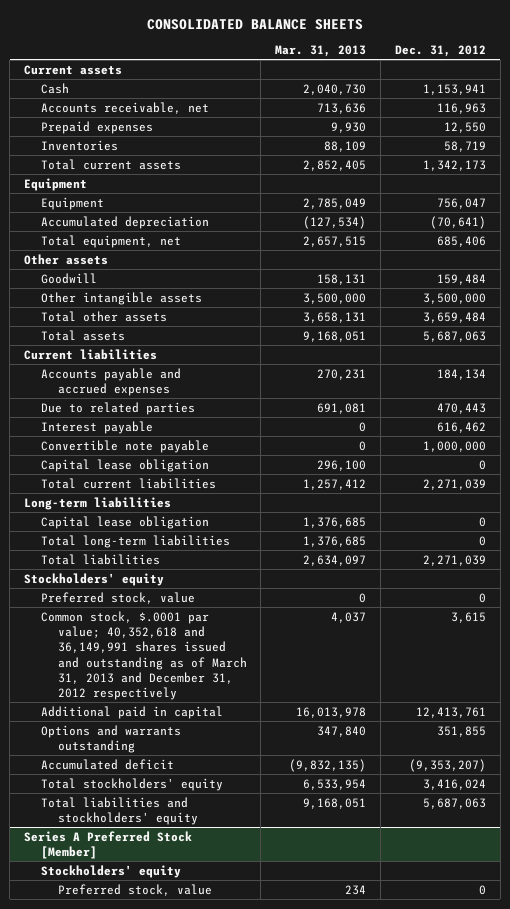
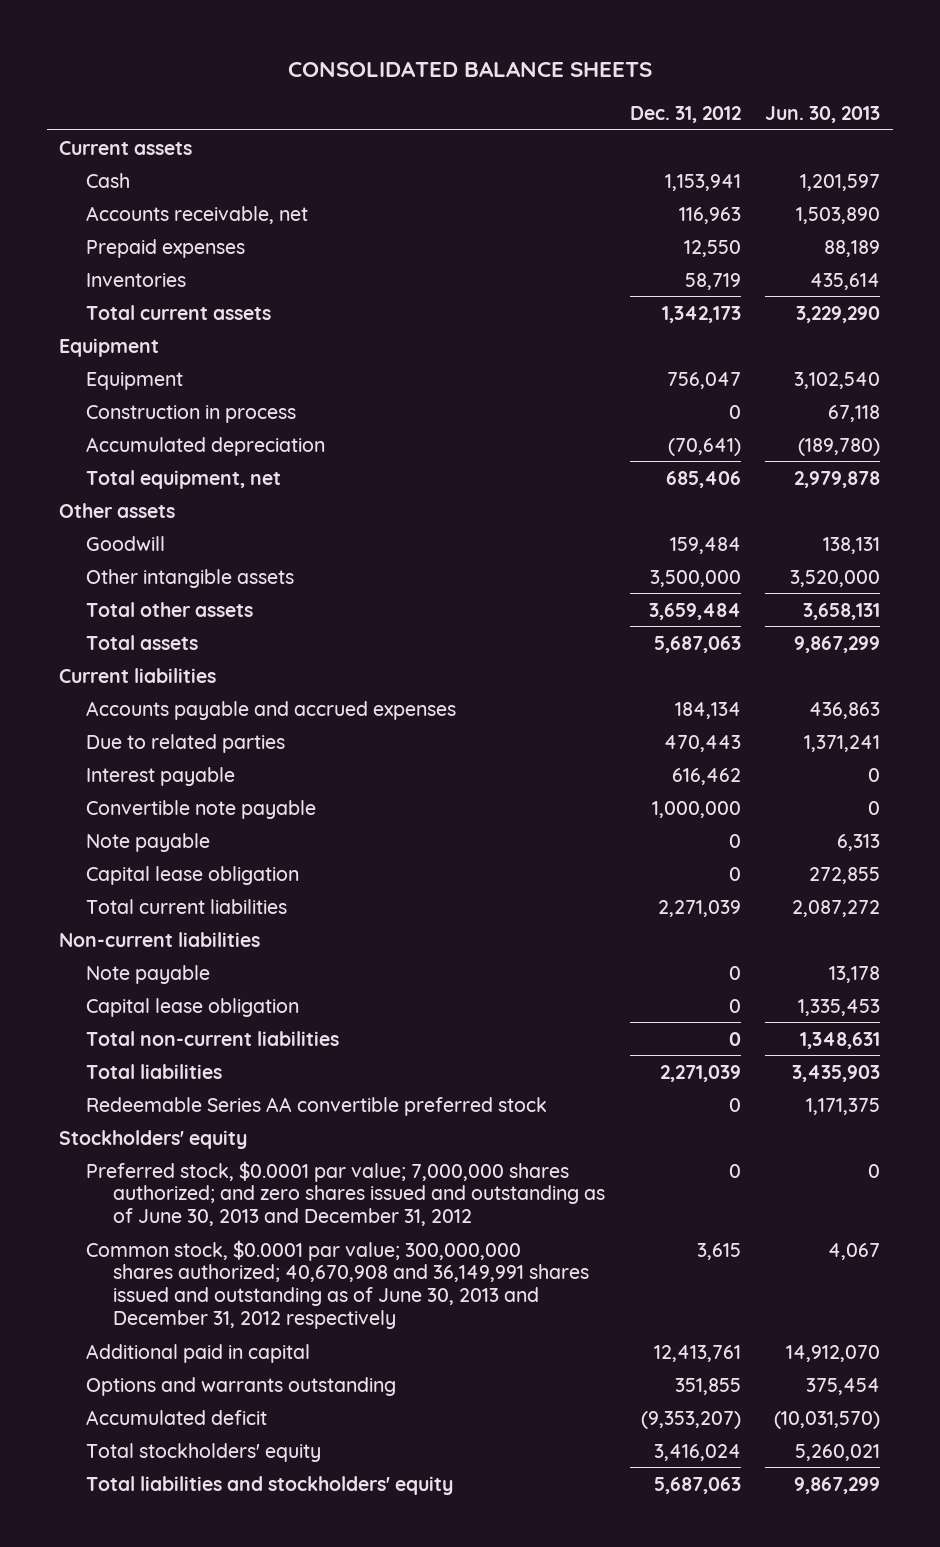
- | Mar. 31, 2013 | Dec. 31, 2012
+ | Dec. 31, 2012 | Jun. 30, 2013
+ Construction in process | 0 | 67,118
+ Note payable | 0 | 6,313
- Long-term liabilities
+ Non-current liabilities
+ Note payable | 0 | 13,178
- Total long-term liabilities | 1,376,685 | 0
+ Total non-current liabilities | 0 | 1,348,631
+ Redeemable Series AA convertible preferred stock | 0 | 1,171,375
- Preferred stock, value | 0 | 0
- Common stock, $.0001 par value; 40,352,618 and 36,149,991 shares issued and outstanding as of March 31, 2013 and December 31, 2012 respectively | 4,037 | 3,615
+ Preferred stock, $0.0001 par value; 7,000,000 shares authorized; and zero shares issued and outstanding as of June 30, 2013 and December 31, 2012 | 0 | 0
+ Common stock, $0.0001 par value; 300,000,000 shares authorized; 40,670,908 and 36,149,991 shares issued and outstanding as of June 30, 2013 and December 31, 2012 respectively | 3,615 | 4,067
- Series A Preferred Stock [Member]
- Stockholders' equity
- Preferred stock, value | 234 | 0

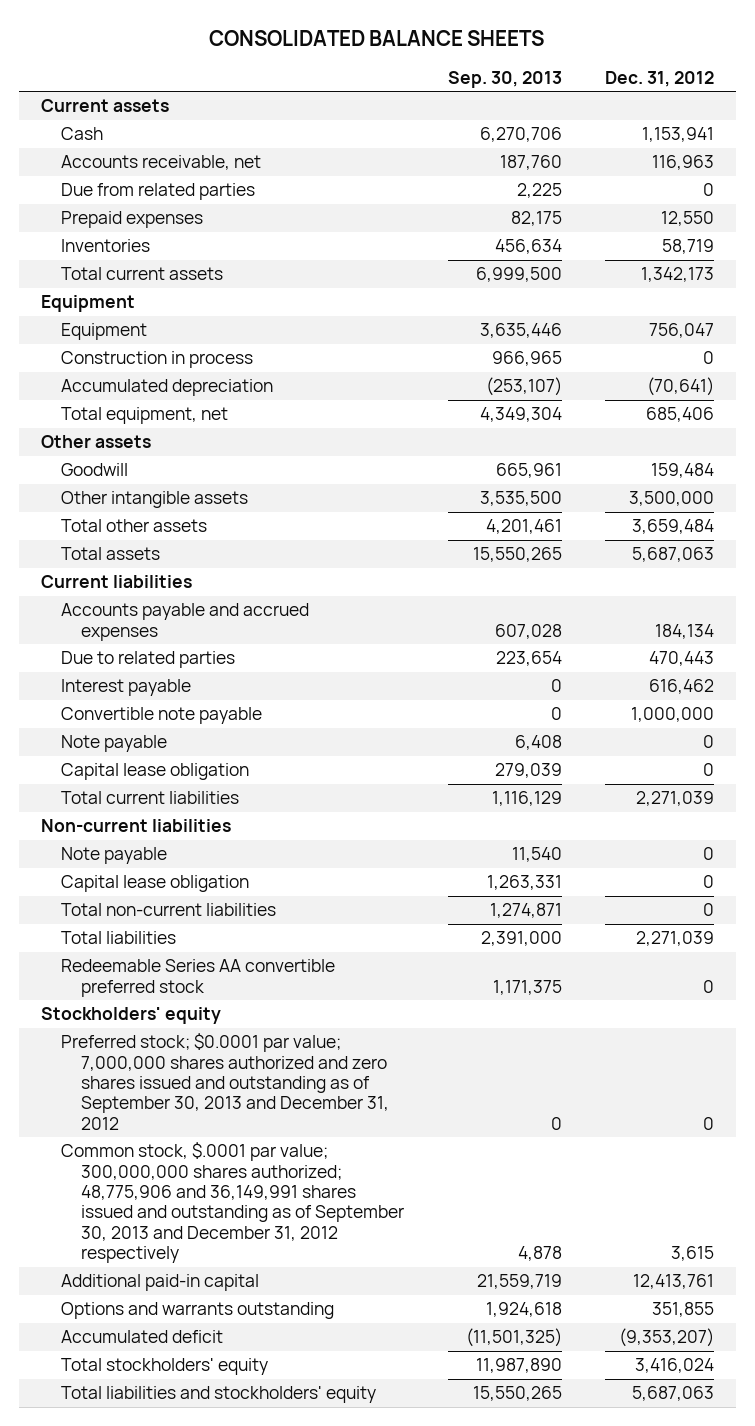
- | Dec. 31, 2012 | Jun. 30, 2013
+ | Sep. 30, 2013 | Dec. 31, 2012
+ Due from related parties | 2,225 | 0
- Preferred stock, $0.0001 par value; 7,000,000 shares authorized; and zero shares issued and outstanding as of June 30, 2013 and December 31, 2012 | 0 | 0
- Common stock, $0.0001 par value; 300,000,000 shares authorized; 40,670,908 and 36,149,991 shares issued and outstanding as of June 30, 2013 and December 31, 2012 respectively | 3,615 | 4,067
- Additional paid in capital | 12,413,761 | 14,912,070
+ Preferred stock; $0.0001 par value; 7,000,000 shares authorized and zero shares issued and outstanding as of September 30, 2013 and December 31, 2012 | 0 | 0
+ Common stock, $.0001 par value; 300,000,000 shares authorized; 48,775,906 and 36,149,991 shares issued and outstanding as of September 30, 2013 and December 31, 2012 respectively | 4,878 | 3,615
+ Additional paid-in capital | 21,559,719 | 12,413,761

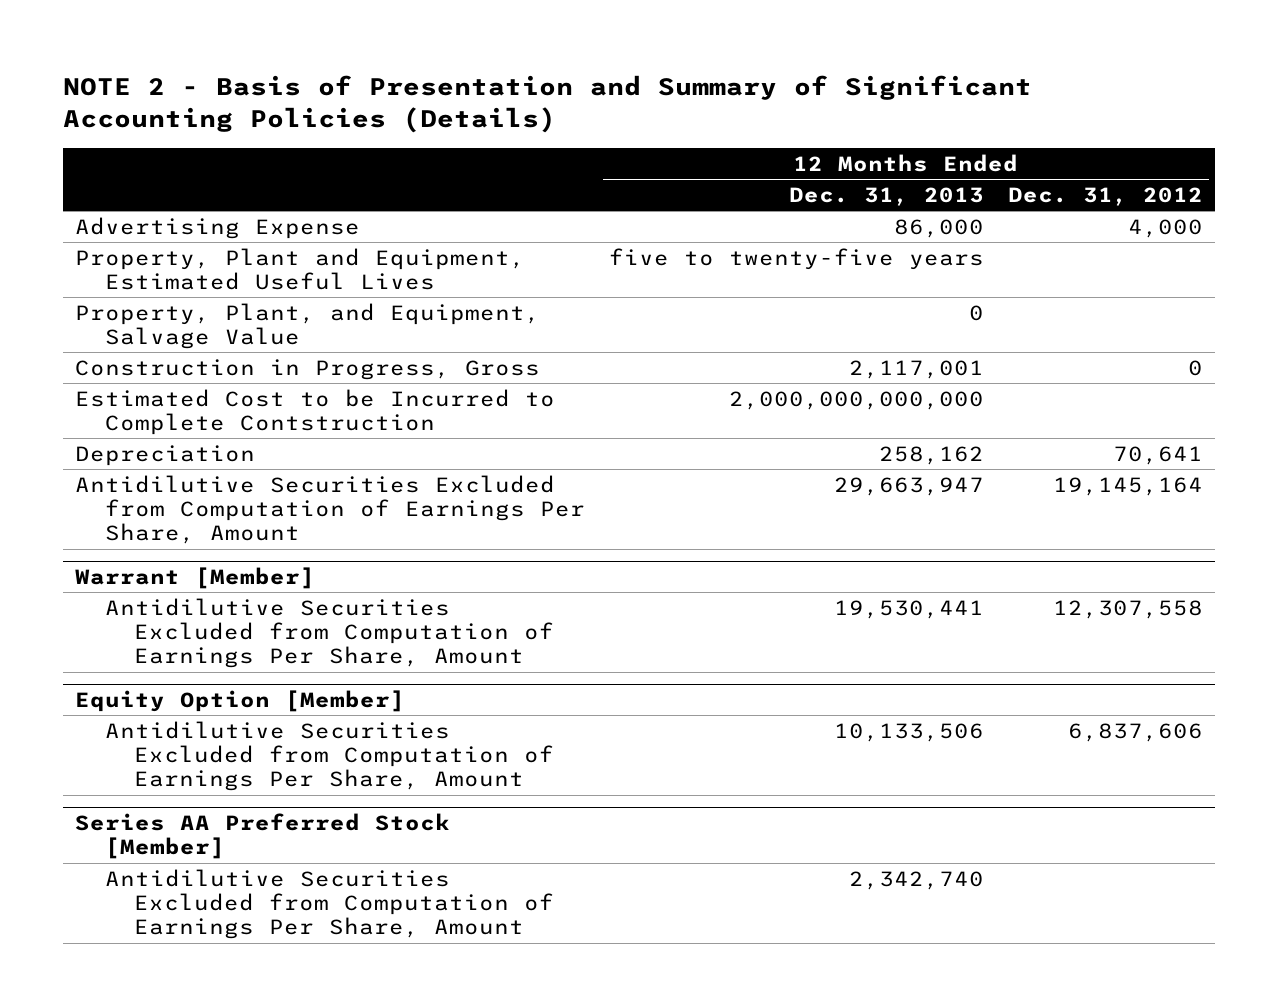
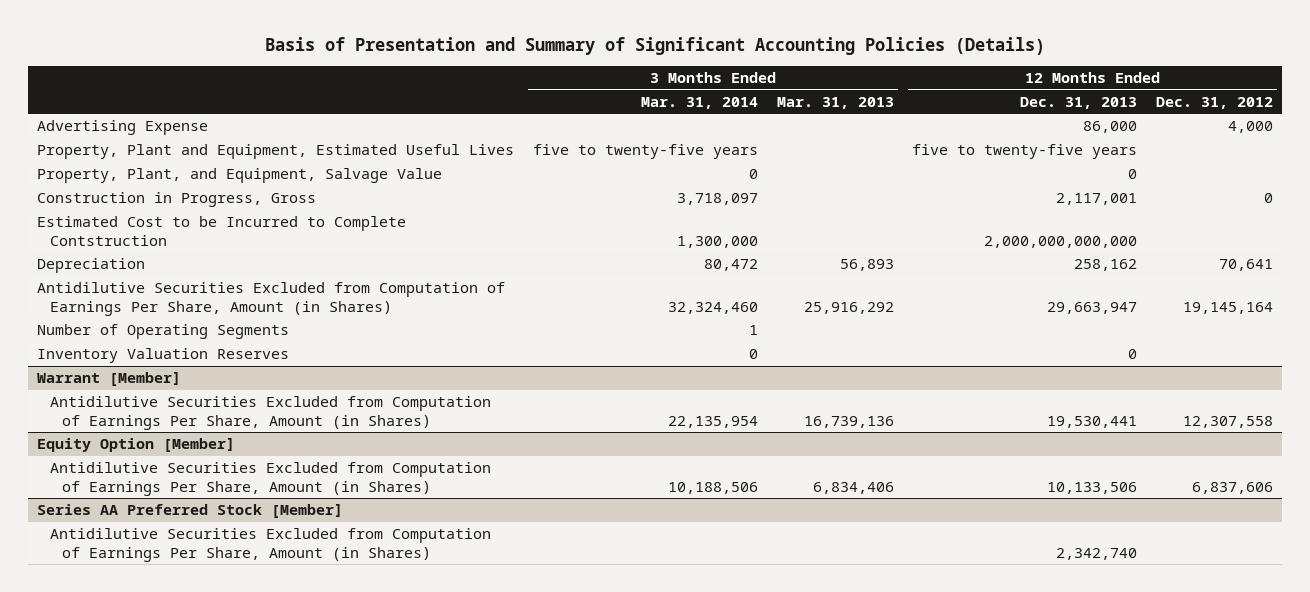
- NOTE 2 - Basis of Presentation and Summary of Significant Accounting Policies (Details)
+ Basis of Presentation and Summary of Significant Accounting Policies (Details)
- | 12 Months Ended Dec. 31, 2013 | 12 Months Ended Dec. 31, 2012
+ | 3 Months Ended Mar. 31, 2014 | 3 Months Ended Mar. 31, 2013 | 12 Months Ended Dec. 31, 2013 | 12 Months Ended Dec. 31, 2012
- Antidilutive Securities Excluded from Computation of Earnings Per Share, Amount | 29,663,947 | 19,145,164
+ Antidilutive Securities Excluded from Computation of Earnings Per Share, Amount (in Shares) | 32,324,460 | 25,916,292 | 29,663,947 | 19,145,164
+ Number of Operating Segments | 1 | | |
+ Inventory Valuation Reserves | 0 | | 0 |
@ Warrant [Member]
- Antidilutive Securities Excluded from Computation of Earnings Per Share, Amount | 19,530,441 | 12,307,558
+ Antidilutive Securities Excluded from Computation of Earnings Per Share, Amount (in Shares) | 22,135,954 | 16,739,136 | 19,530,441 | 12,307,558
@ Equity Option [Member]
- Antidilutive Securities Excluded from Computation of Earnings Per Share, Amount | 10,133,506 | 6,837,606
+ Antidilutive Securities Excluded from Computation of Earnings Per Share, Amount (in Shares) | 10,188,506 | 6,834,406 | 10,133,506 | 6,837,606
@ Series AA Preferred Stock [Member]
- Antidilutive Securities Excluded from Computation of Earnings Per Share, Amount | 2,342,740 |
+ Antidilutive Securities Excluded from Computation of Earnings Per Share, Amount (in Shares) | | | 2,342,740 |

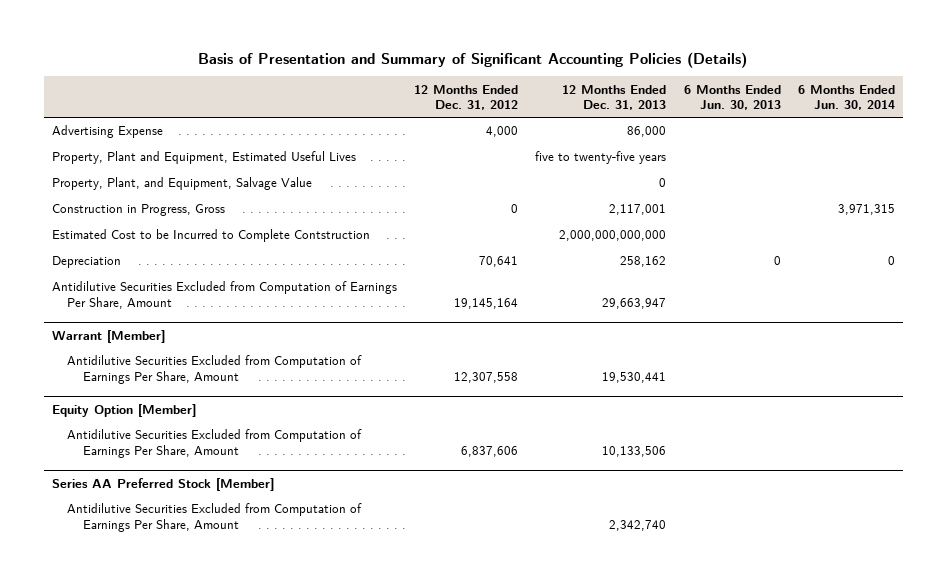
- | 3 Months Ended Mar. 31, 2014 | 3 Months Ended Mar. 31, 2013 | 12 Months Ended Dec. 31, 2013 | 12 Months Ended Dec. 31, 2012
+ | 12 Months Ended Dec. 31, 2012 | 12 Months Ended Dec. 31, 2013 | 6 Months Ended Jun. 30, 2013 | 6 Months Ended Jun. 30, 2014
- Antidilutive Securities Excluded from Computation of Earnings Per Share, Amount (in Shares) | 32,324,460 | 25,916,292 | 29,663,947 | 19,145,164
- Number of Operating Segments | 1 | | |
- Inventory Valuation Reserves | 0 | | 0 |
+ Antidilutive Securities Excluded from Computation of Earnings Per Share, Amount | 19,145,164 | 29,663,947 | |
@ Warrant [Member]
- Antidilutive Securities Excluded from Computation of Earnings Per Share, Amount (in Shares) | 22,135,954 | 16,739,136 | 19,530,441 | 12,307,558
+ Antidilutive Securities Excluded from Computation of Earnings Per Share, Amount | 12,307,558 | 19,530,441 | |
@ Equity Option [Member]
- Antidilutive Securities Excluded from Computation of Earnings Per Share, Amount (in Shares) | 10,188,506 | 6,834,406 | 10,133,506 | 6,837,606
+ Antidilutive Securities Excluded from Computation of Earnings Per Share, Amount | 6,837,606 | 10,133,506 | |
@ Series AA Preferred Stock [Member]
- Antidilutive Securities Excluded from Computation of Earnings Per Share, Amount (in Shares) | | | 2,342,740 |
+ Antidilutive Securities Excluded from Computation of Earnings Per Share, Amount | | 2,342,740 | |

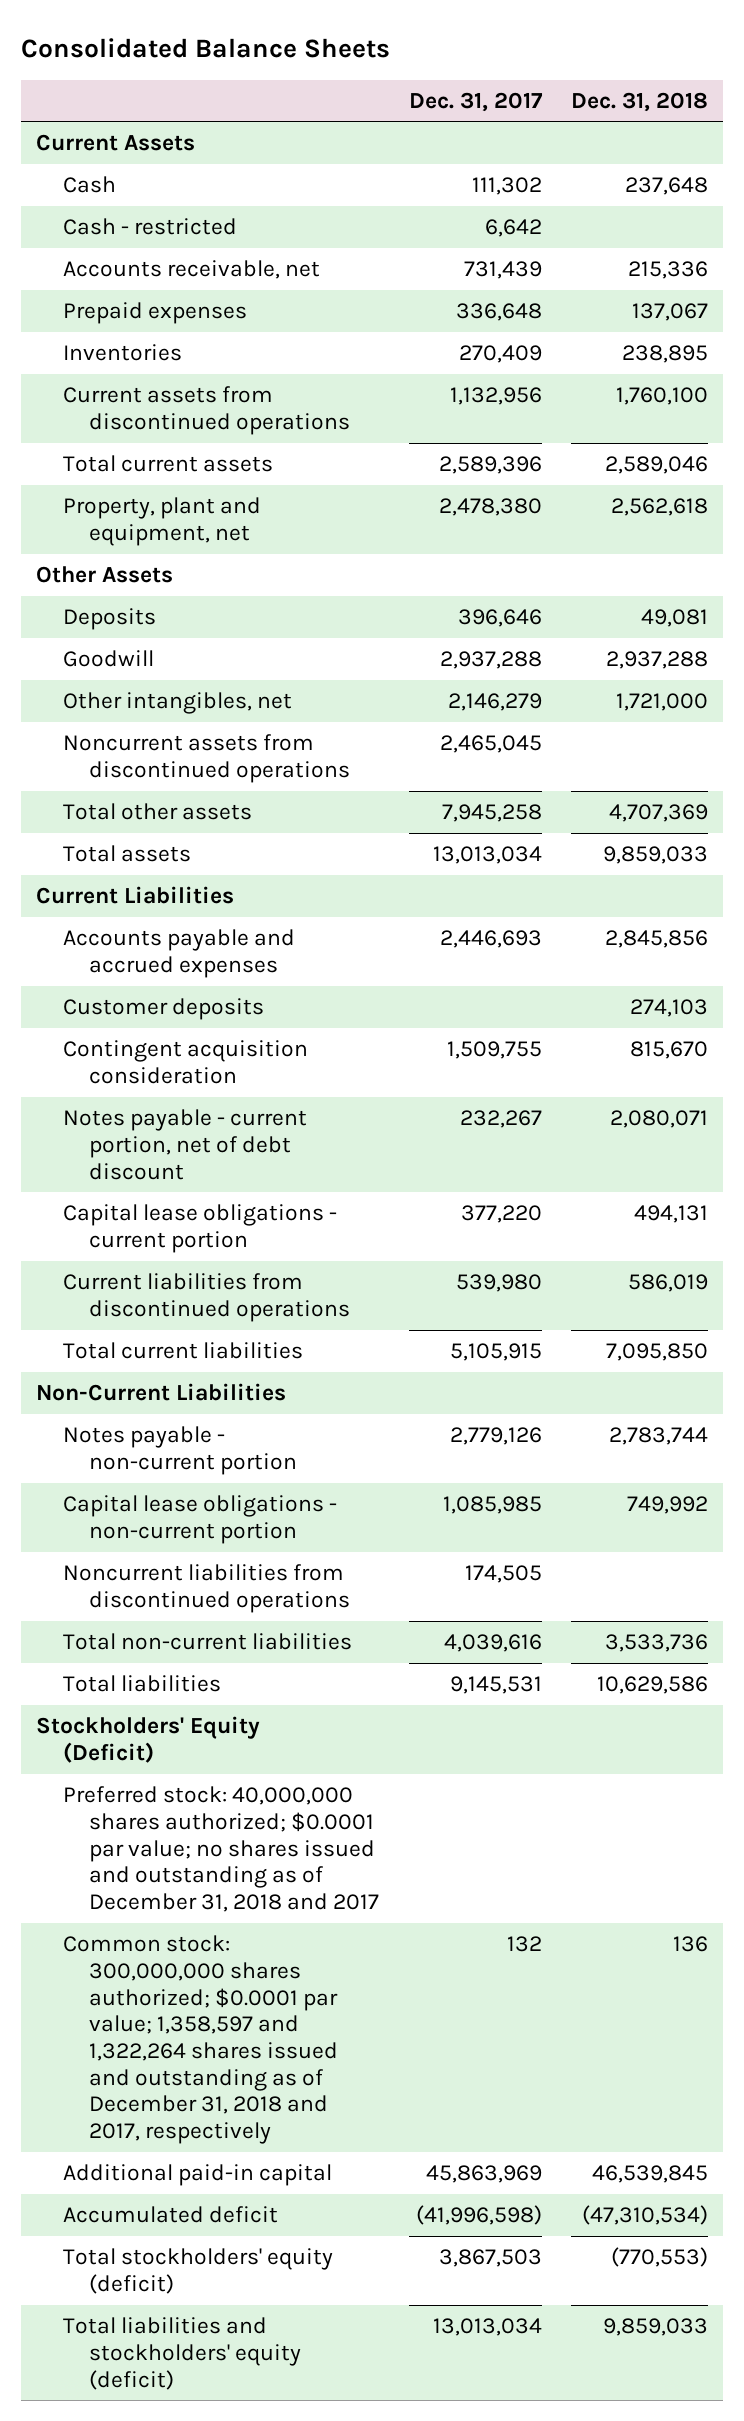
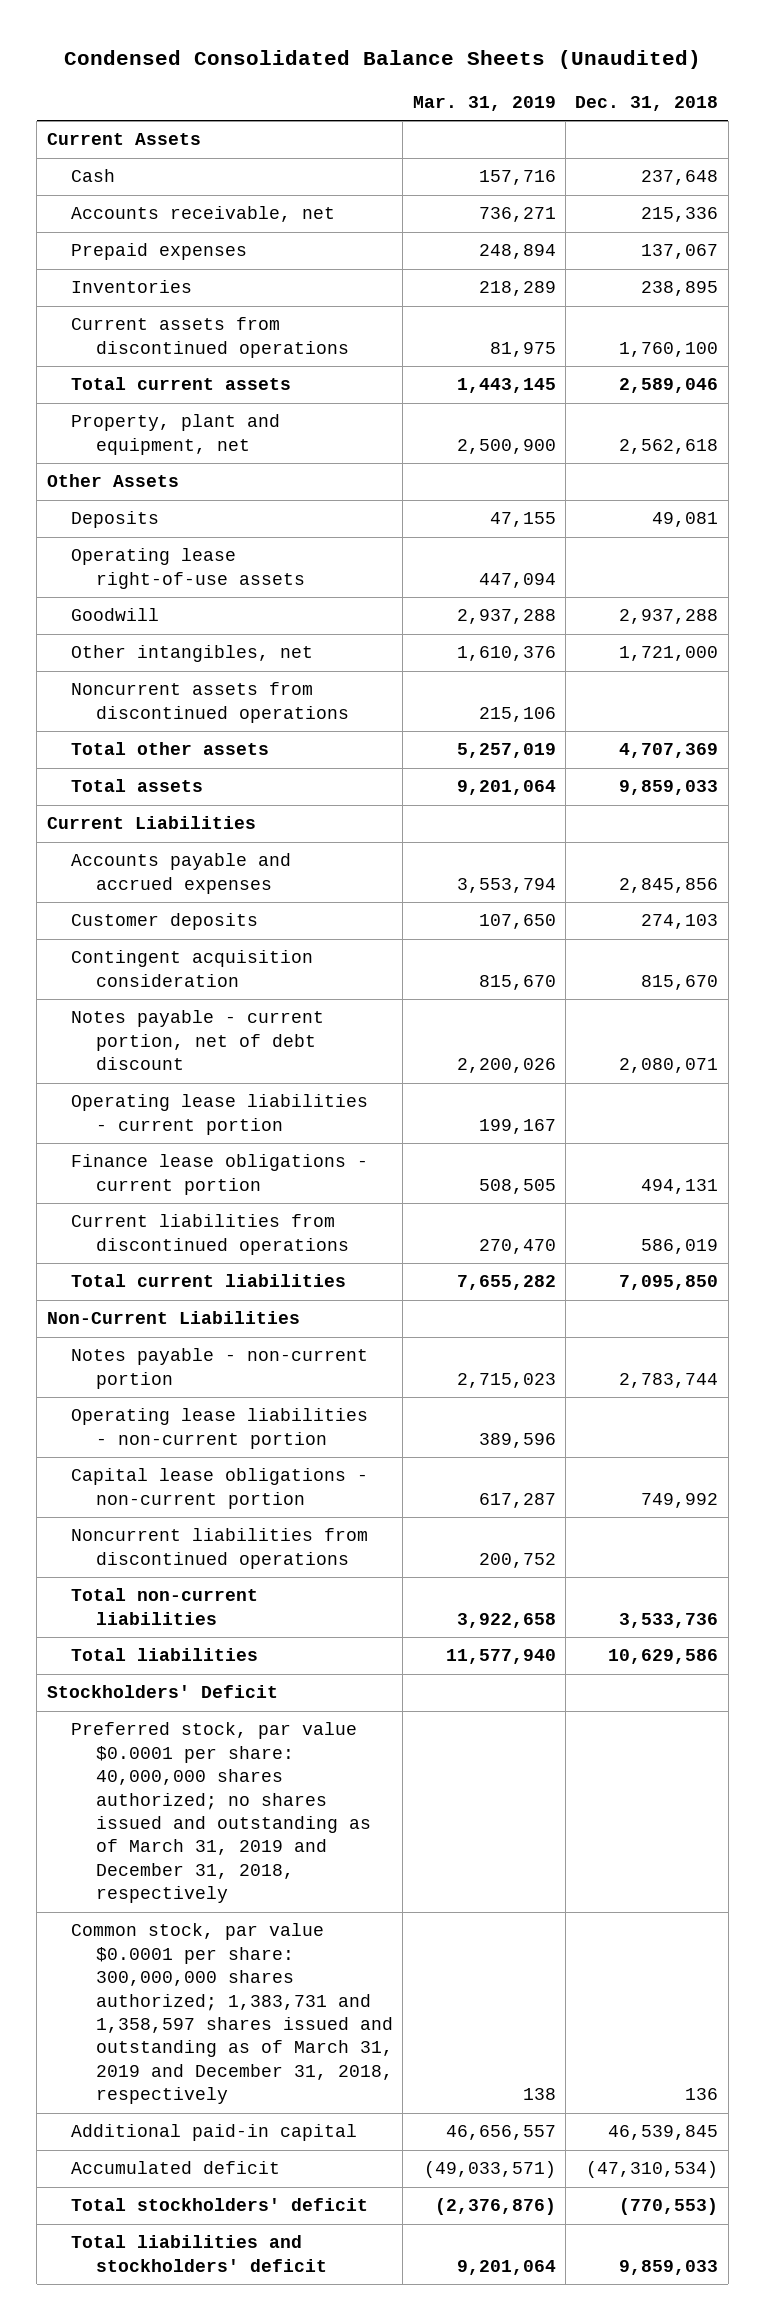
- Consolidated Balance Sheets
+ Condensed Consolidated Balance Sheets (Unaudited)
- | Dec. 31, 2017 | Dec. 31, 2018
+ | Mar. 31, 2019 | Dec. 31, 2018
- Cash - restricted | 6,642 |
+ Operating lease right-of-use assets | 447,094 |
- Capital lease obligations - current portion | 377,220 | 494,131
+ Operating lease liabilities - current portion | 199,167 |
+ Finance lease obligations - current portion | 508,505 | 494,131
+ Operating lease liabilities - non-current portion | 389,596 |
- Stockholders' Equity (Deficit)
- Preferred stock: 40,000,000 shares authorized; $0.0001 par value; no shares issued and outstanding as of December 31, 2018 and 2017
- Common stock: 300,000,000 shares authorized; $0.0001 par value; 1,358,597 and 1,322,264 shares issued and outstanding as of December 31, 2018 and 2017, respectively | 132 | 136
+ Stockholders' Deficit
+ Preferred stock, par value $0.0001 per share: 40,000,000 shares authorized; no shares issued and outstanding as of March 31, 2019 and December 31, 2018, respectively
+ Common stock, par value $0.0001 per share: 300,000,000 shares authorized; 1,383,731 and 1,358,597 shares issued and outstanding as of March 31, 2019 and December 31, 2018, respectively | 138 | 136
- Total stockholders' equity (deficit) | 3,867,503 | (770,553)
- Total liabilities and stockholders' equity (deficit) | 13,013,034 | 9,859,033
+ Total stockholders' deficit | (2,376,876) | (770,553)
+ Total liabilities and stockholders' deficit | 9,201,064 | 9,859,033

